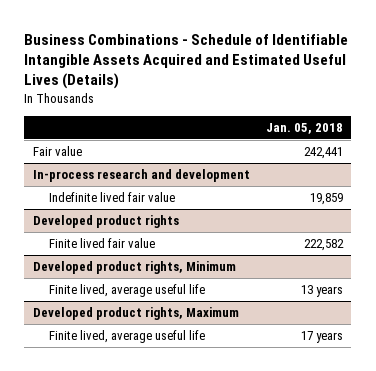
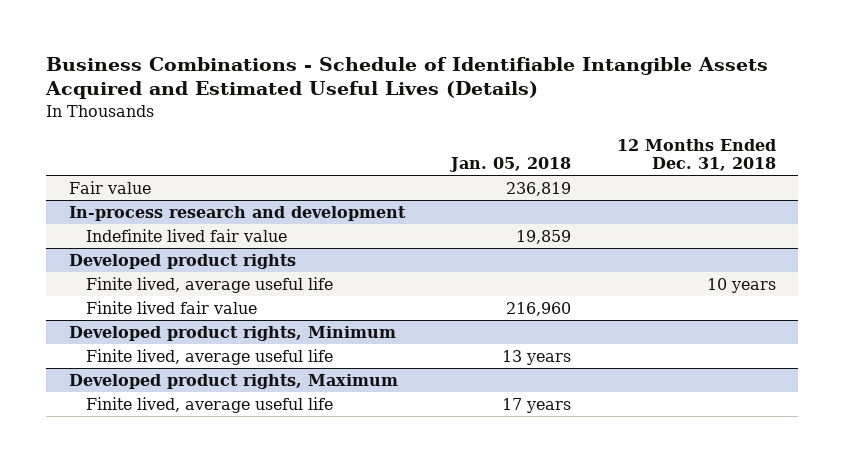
- | Jan. 05, 2018
+ | Jan. 05, 2018 | 12 Months Ended Dec. 31, 2018
- Fair value | 242,441
+ Fair value | 236,819 |
@ Developed product rights
- Finite lived fair value | 222,582
+ Finite lived, average useful life | | 10 years
+ Finite lived fair value | 216,960 |

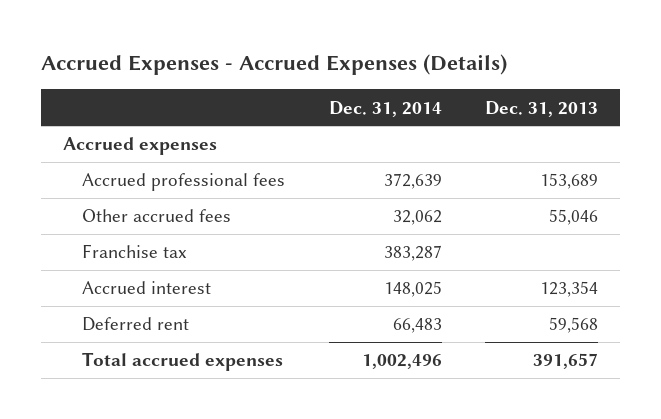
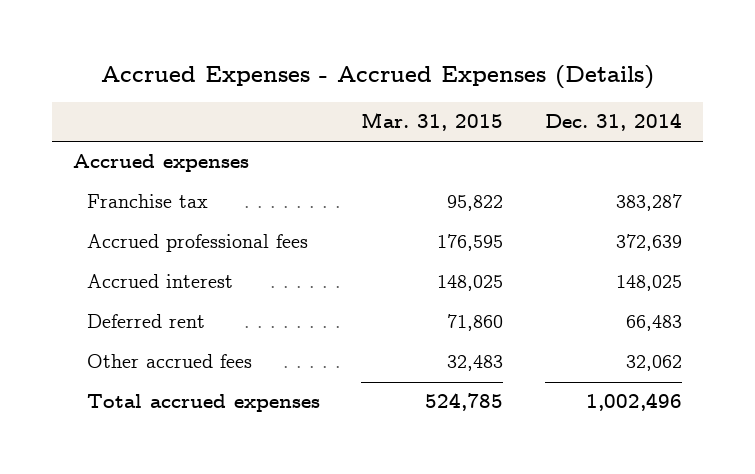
- | Dec. 31, 2014 | Dec. 31, 2013
+ | Mar. 31, 2015 | Dec. 31, 2014
moved down: Accrued professional fees | 176,595 | 372,639
moved down: Other accrued fees | 32,483 | 32,062

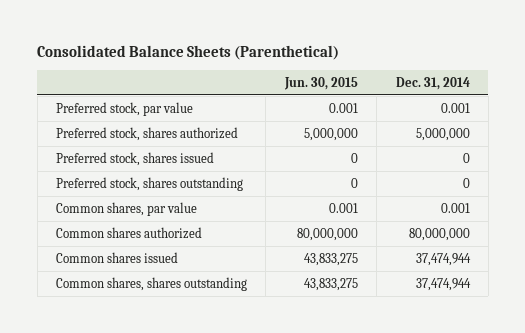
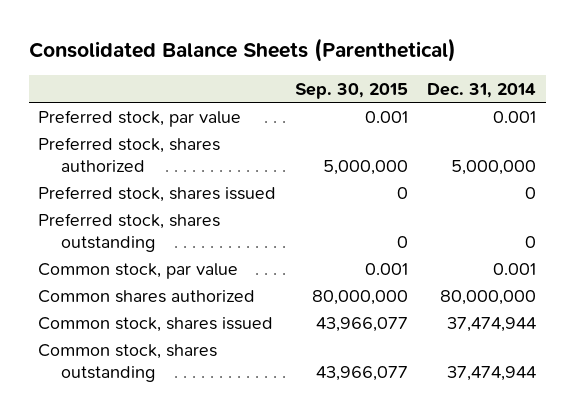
- | Jun. 30, 2015 | Dec. 31, 2014
+ | Sep. 30, 2015 | Dec. 31, 2014
- Common shares, par value | 0.001 | 0.001
+ Common stock, par value | 0.001 | 0.001
- Common shares issued | 43,833,275 | 37,474,944
- Common shares, shares outstanding | 43,833,275 | 37,474,944
+ Common stock, shares issued | 43,966,077 | 37,474,944
+ Common stock, shares outstanding | 43,966,077 | 37,474,944

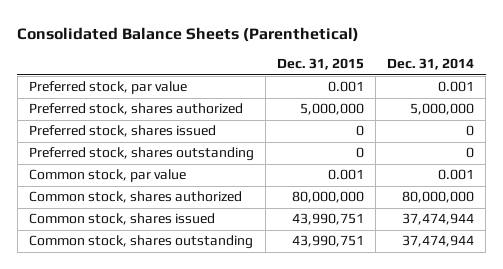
- | Sep. 30, 2015 | Dec. 31, 2014
+ | Dec. 31, 2015 | Dec. 31, 2014
- Common shares authorized | 80,000,000 | 80,000,000
+ Common stock, shares authorized | 80,000,000 | 80,000,000

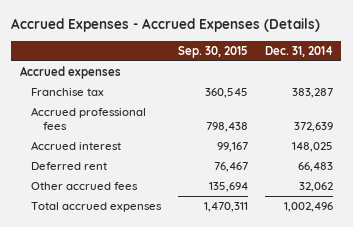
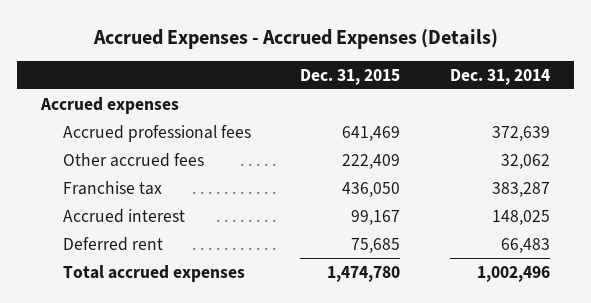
- | Sep. 30, 2015 | Dec. 31, 2014
+ | Dec. 31, 2015 | Dec. 31, 2014
moved up: Other accrued fees | 222,409 | 32,062
moved down: Franchise tax | 436,050 | 383,287

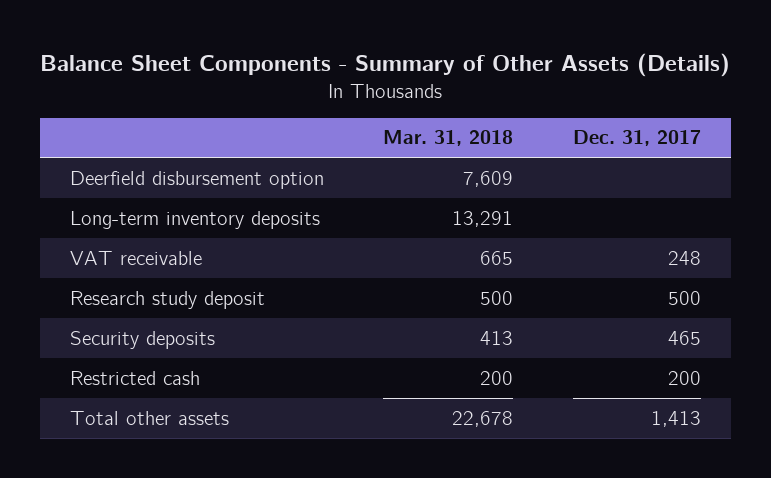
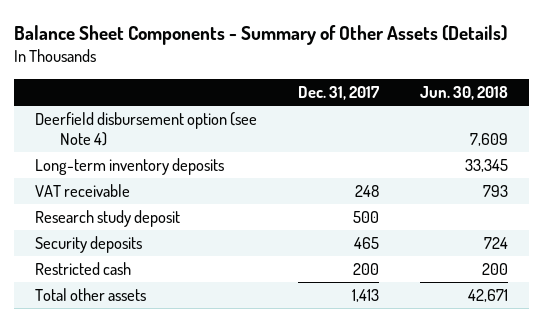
- | Mar. 31, 2018 | Dec. 31, 2017
+ | Dec. 31, 2017 | Jun. 30, 2018
- Deerfield disbursement option | 7,609 |
+ Deerfield disbursement option (see Note 4) | | 7,609

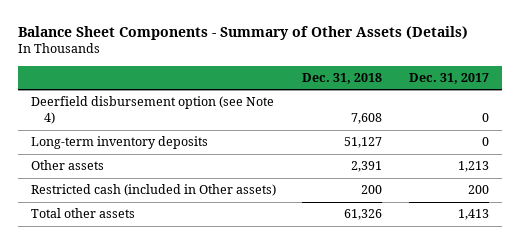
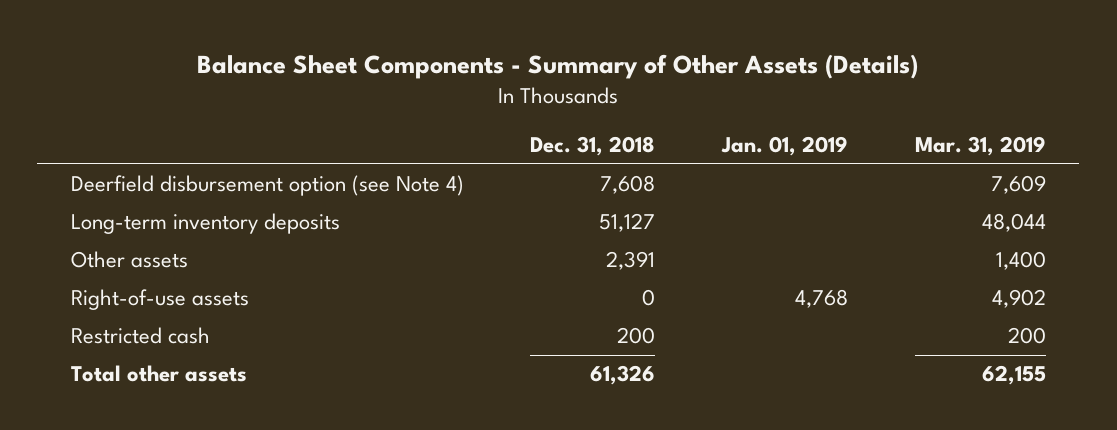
- | Dec. 31, 2018 | Dec. 31, 2017
+ | Dec. 31, 2018 | Jan. 01, 2019 | Mar. 31, 2019
- Restricted cash (included in Other assets) | 200 | 200
+ Right-of-use assets | 0 | 4,768 | 4,902
+ Restricted cash | 200 | | 200

